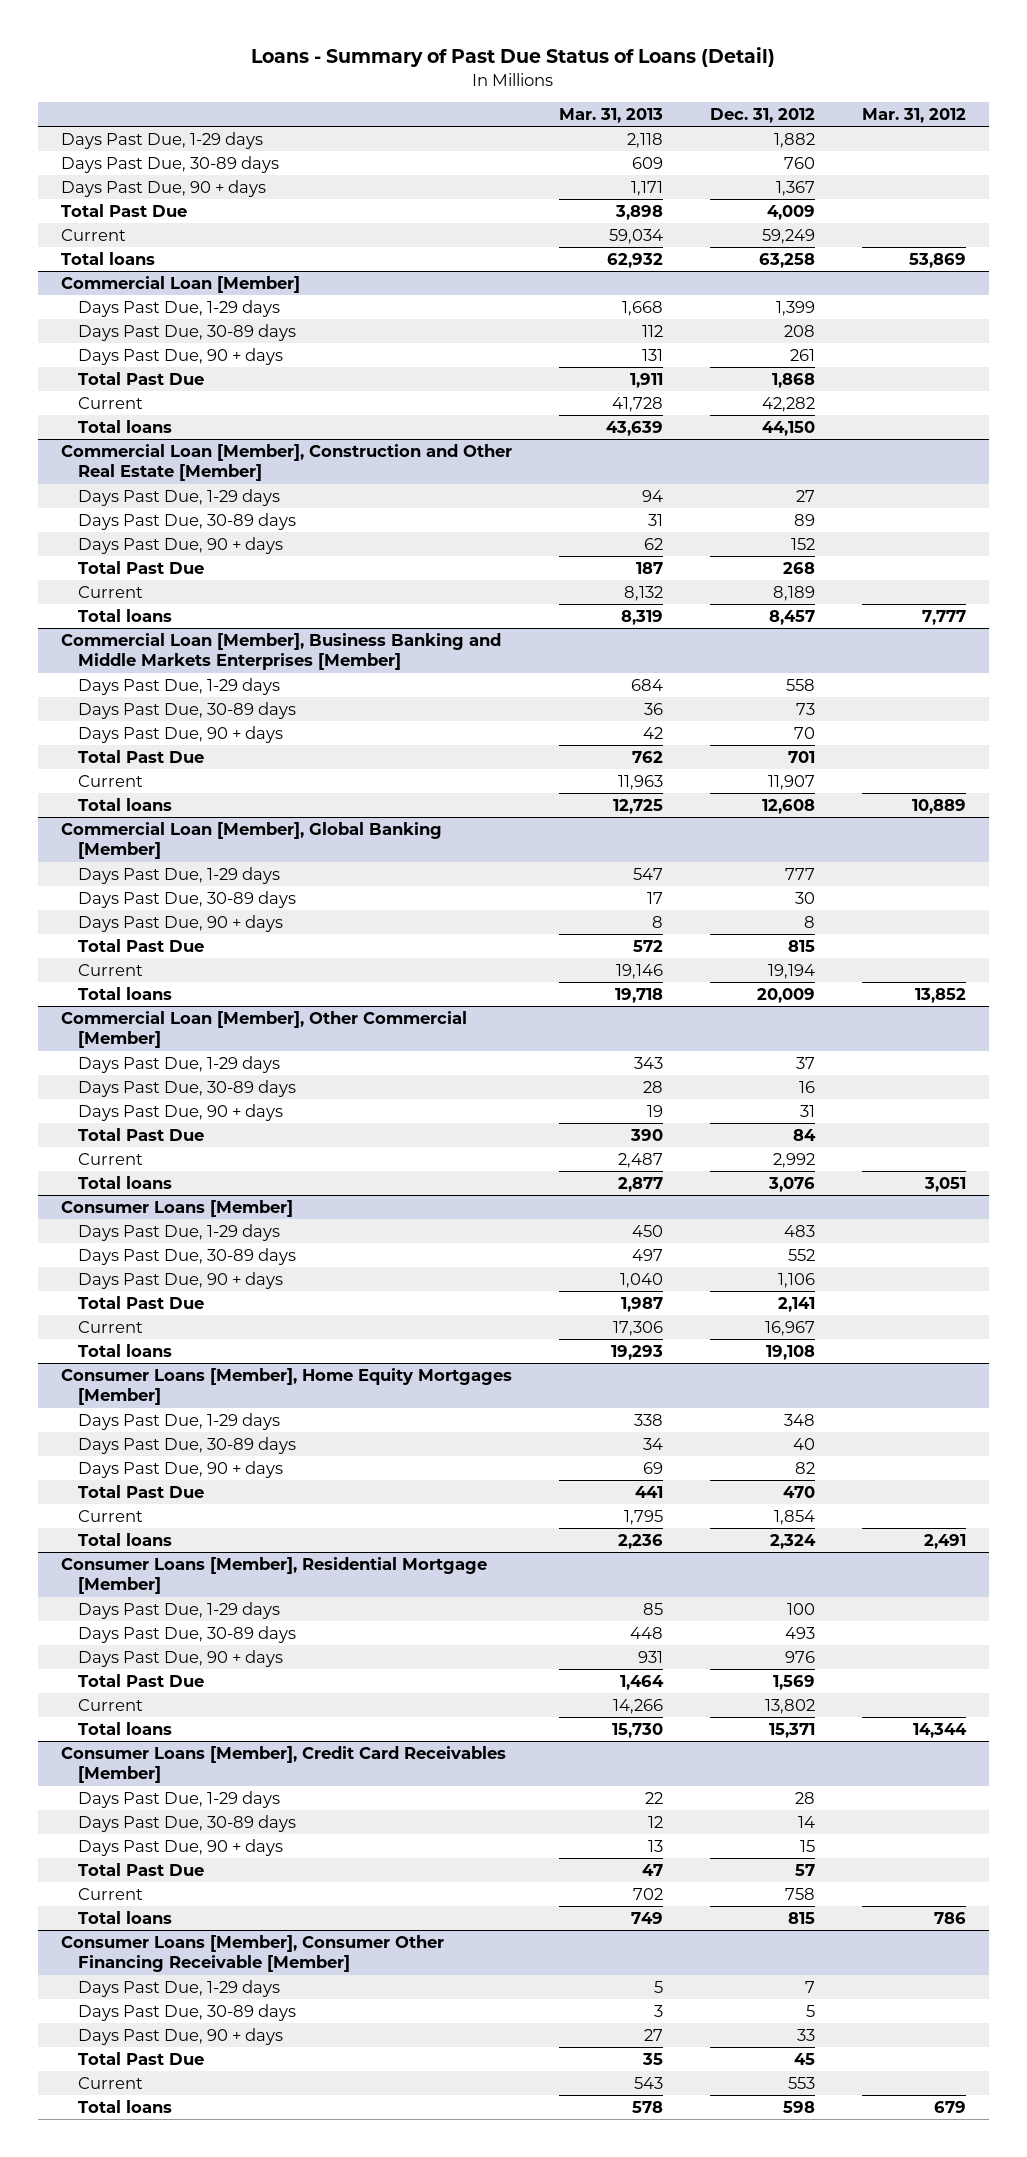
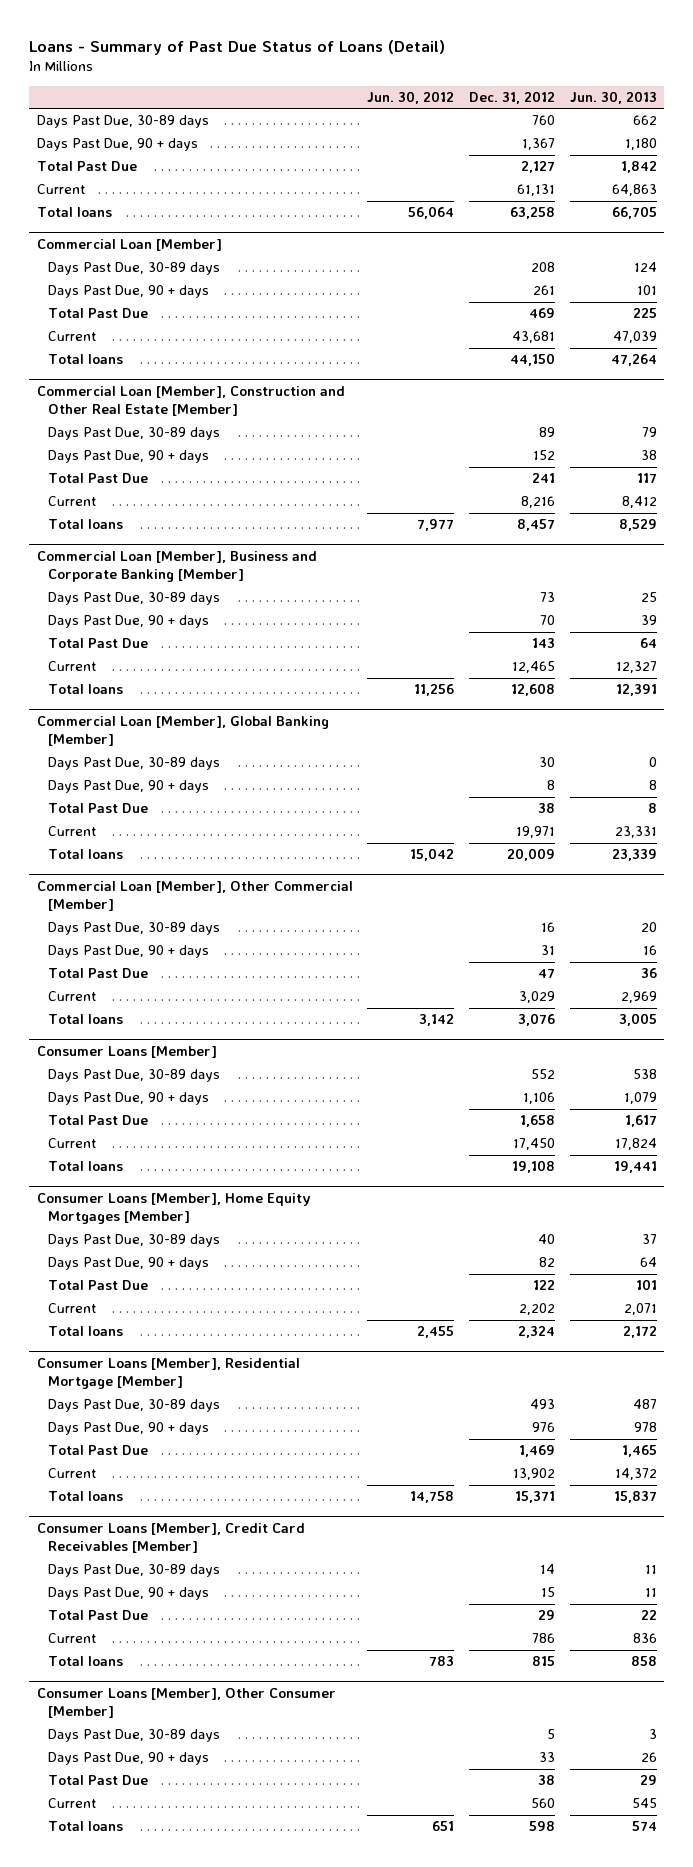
- | Mar. 31, 2013 | Dec. 31, 2012 | Mar. 31, 2012
+ | Jun. 30, 2012 | Dec. 31, 2012 | Jun. 30, 2013
- Days Past Due, 1-29 days | 2,118 | 1,882 |
- Total Past Due | 3,898 | 4,009 |
- Current | 59,034 | 59,249 |
+ Total Past Due | | 2,127 | 1,842
+ Current | | 61,131 | 64,863
@ Commercial Loan [Member]
- Days Past Due, 1-29 days | 1,668 | 1,399 |
- Total Past Due | 1,911 | 1,868 |
- Current | 41,728 | 42,282 |
+ Total Past Due | | 469 | 225
+ Current | | 43,681 | 47,039
@ Commercial Loan [Member], Construction and Other Real Estate [Member]
- Days Past Due, 1-29 days | 94 | 27 |
- Total Past Due | 187 | 268 |
- Current | 8,132 | 8,189 |
+ Total Past Due | | 241 | 117
+ Current | | 8,216 | 8,412
- Commercial Loan [Member], Business Banking and Middle Markets Enterprises [Member]
- Days Past Due, 1-29 days | 684 | 558 |
+ Commercial Loan [Member], Business and Corporate Banking [Member]
- Total Past Due | 762 | 701 |
- Current | 11,963 | 11,907 |
+ Total Past Due | | 143 | 64
+ Current | | 12,465 | 12,327
@ Commercial Loan [Member], Global Banking [Member]
- Days Past Due, 1-29 days | 547 | 777 |
- Total Past Due | 572 | 815 |
- Current | 19,146 | 19,194 |
+ Total Past Due | | 38 | 8
+ Current | | 19,971 | 23,331
@ Commercial Loan [Member], Other Commercial [Member]
- Days Past Due, 1-29 days | 343 | 37 |
- Total Past Due | 390 | 84 |
- Current | 2,487 | 2,992 |
+ Total Past Due | | 47 | 36
+ Current | | 3,029 | 2,969
@ Consumer Loans [Member]
- Days Past Due, 1-29 days | 450 | 483 |
- Total Past Due | 1,987 | 2,141 |
- Current | 17,306 | 16,967 |
+ Total Past Due | | 1,658 | 1,617
+ Current | | 17,450 | 17,824
@ Consumer Loans [Member], Home Equity Mortgages [Member]
- Days Past Due, 1-29 days | 338 | 348 |
- Total Past Due | 441 | 470 |
- Current | 1,795 | 1,854 |
+ Total Past Due | | 122 | 101
+ Current | | 2,202 | 2,071
@ Consumer Loans [Member], Residential Mortgage [Member]
- Days Past Due, 1-29 days | 85 | 100 |
- Total Past Due | 1,464 | 1,569 |
- Current | 14,266 | 13,802 |
+ Total Past Due | | 1,469 | 1,465
+ Current | | 13,902 | 14,372
@ Consumer Loans [Member], Credit Card Receivables [Member]
- Days Past Due, 1-29 days | 22 | 28 |
- Total Past Due | 47 | 57 |
- Current | 702 | 758 |
+ Total Past Due | | 29 | 22
+ Current | | 786 | 836
- Consumer Loans [Member], Consumer Other Financing Receivable [Member]
- Days Past Due, 1-29 days | 5 | 7 |
+ Consumer Loans [Member], Other Consumer [Member]
- Total Past Due | 35 | 45 |
- Current | 543 | 553 |
+ Total Past Due | | 38 | 29
+ Current | | 560 | 545

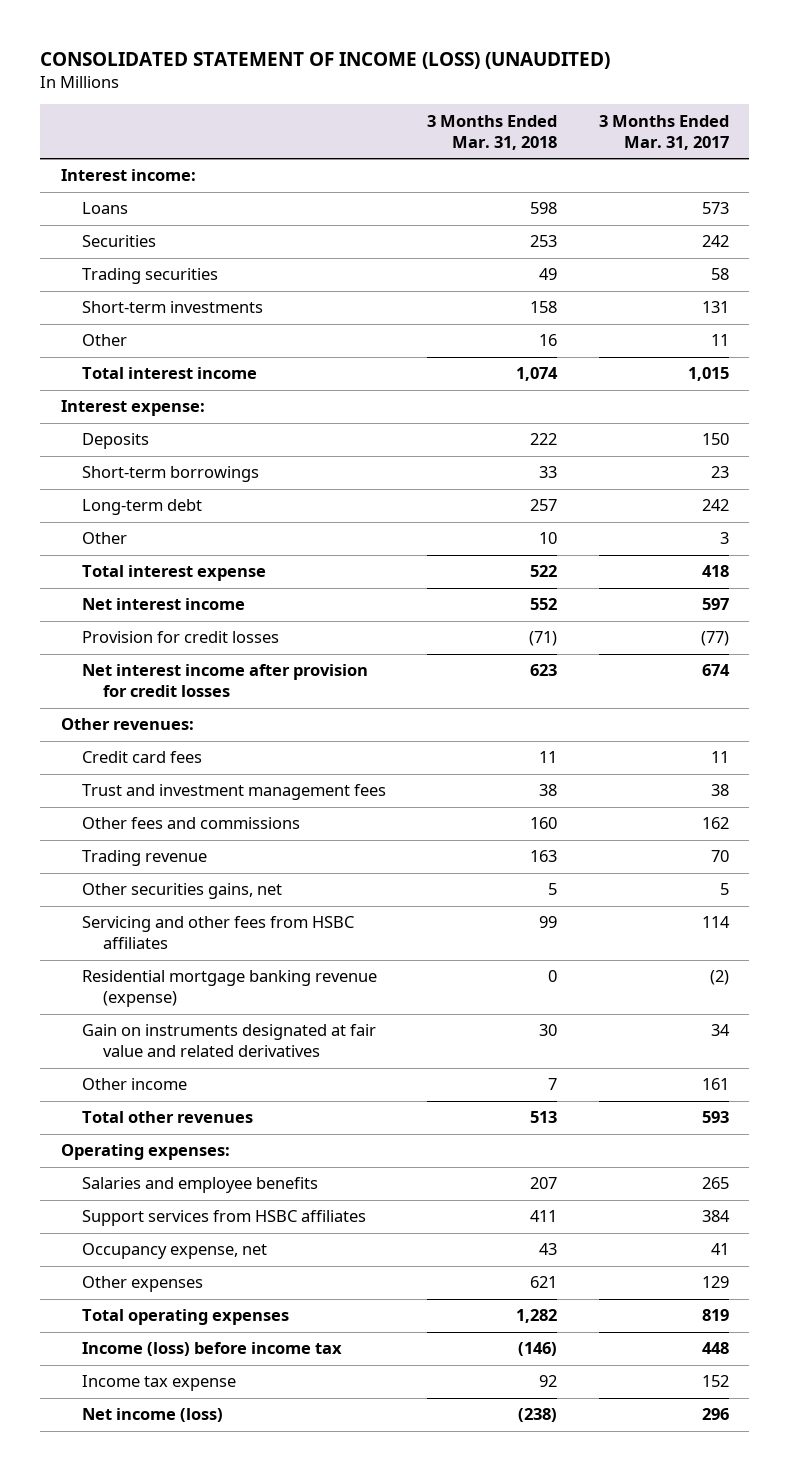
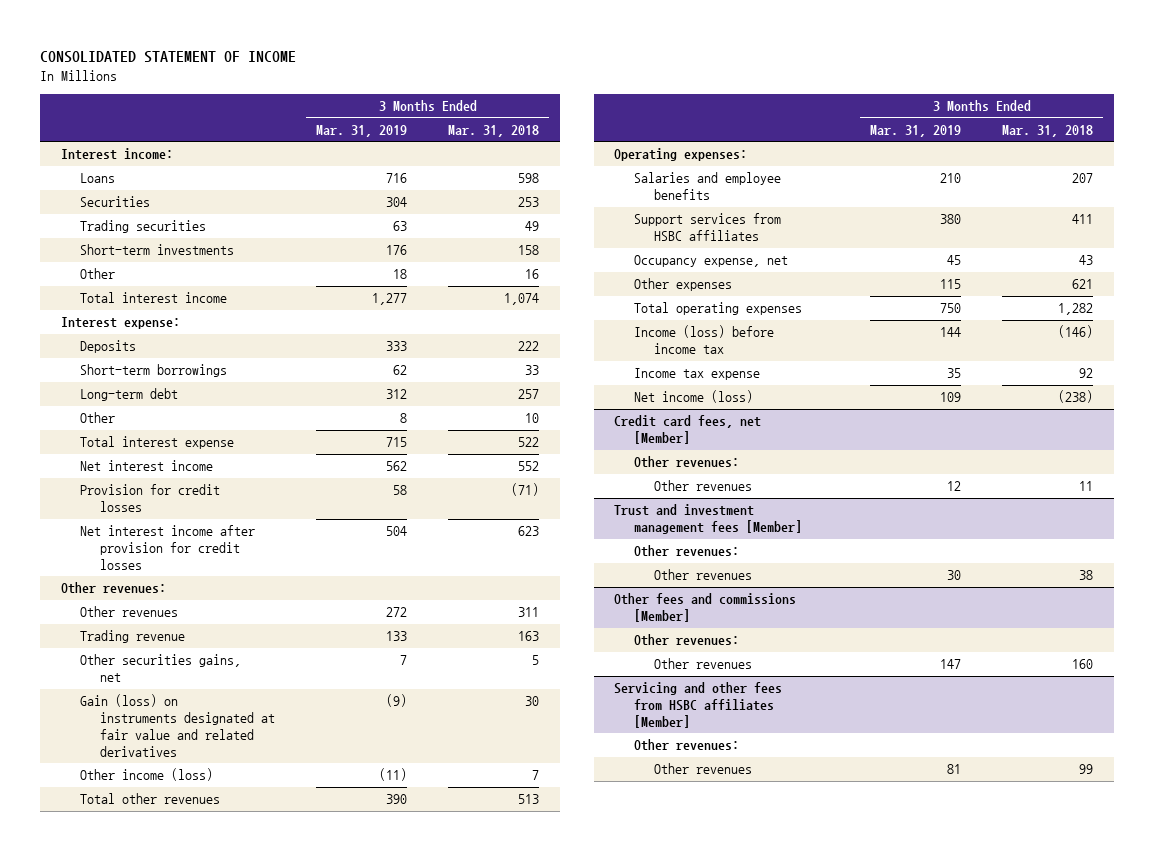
- CONSOLIDATED STATEMENT OF INCOME (LOSS) (UNAUDITED)
+ CONSOLIDATED STATEMENT OF INCOME
- | 3 Months Ended Mar. 31, 2018 | 3 Months Ended Mar. 31, 2017
+ | 3 Months Ended Mar. 31, 2019 | 3 Months Ended Mar. 31, 2018
- Credit card fees | 11 | 11
- Trust and investment management fees | 38 | 38
- Other fees and commissions | 160 | 162
+ Other revenues | 272 | 311
- Servicing and other fees from HSBC affiliates | 99 | 114
- Residential mortgage banking revenue (expense) | 0 | (2)
- Gain on instruments designated at fair value and related derivatives | 30 | 34
- Other income | 7 | 161
+ Gain (loss) on instruments designated at fair value and related derivatives | (9) | 30
+ Other income (loss) | (11) | 7
+ Credit card fees, net [Member]
+ Other revenues:
+ Other revenues | 12 | 11
+ Trust and investment management fees [Member]
+ Other revenues:
+ Other revenues | 30 | 38
+ Other fees and commissions [Member]
+ Other revenues:
+ Other revenues | 147 | 160
+ Servicing and other fees from HSBC affiliates [Member]
+ Other revenues:
+ Other revenues | 81 | 99

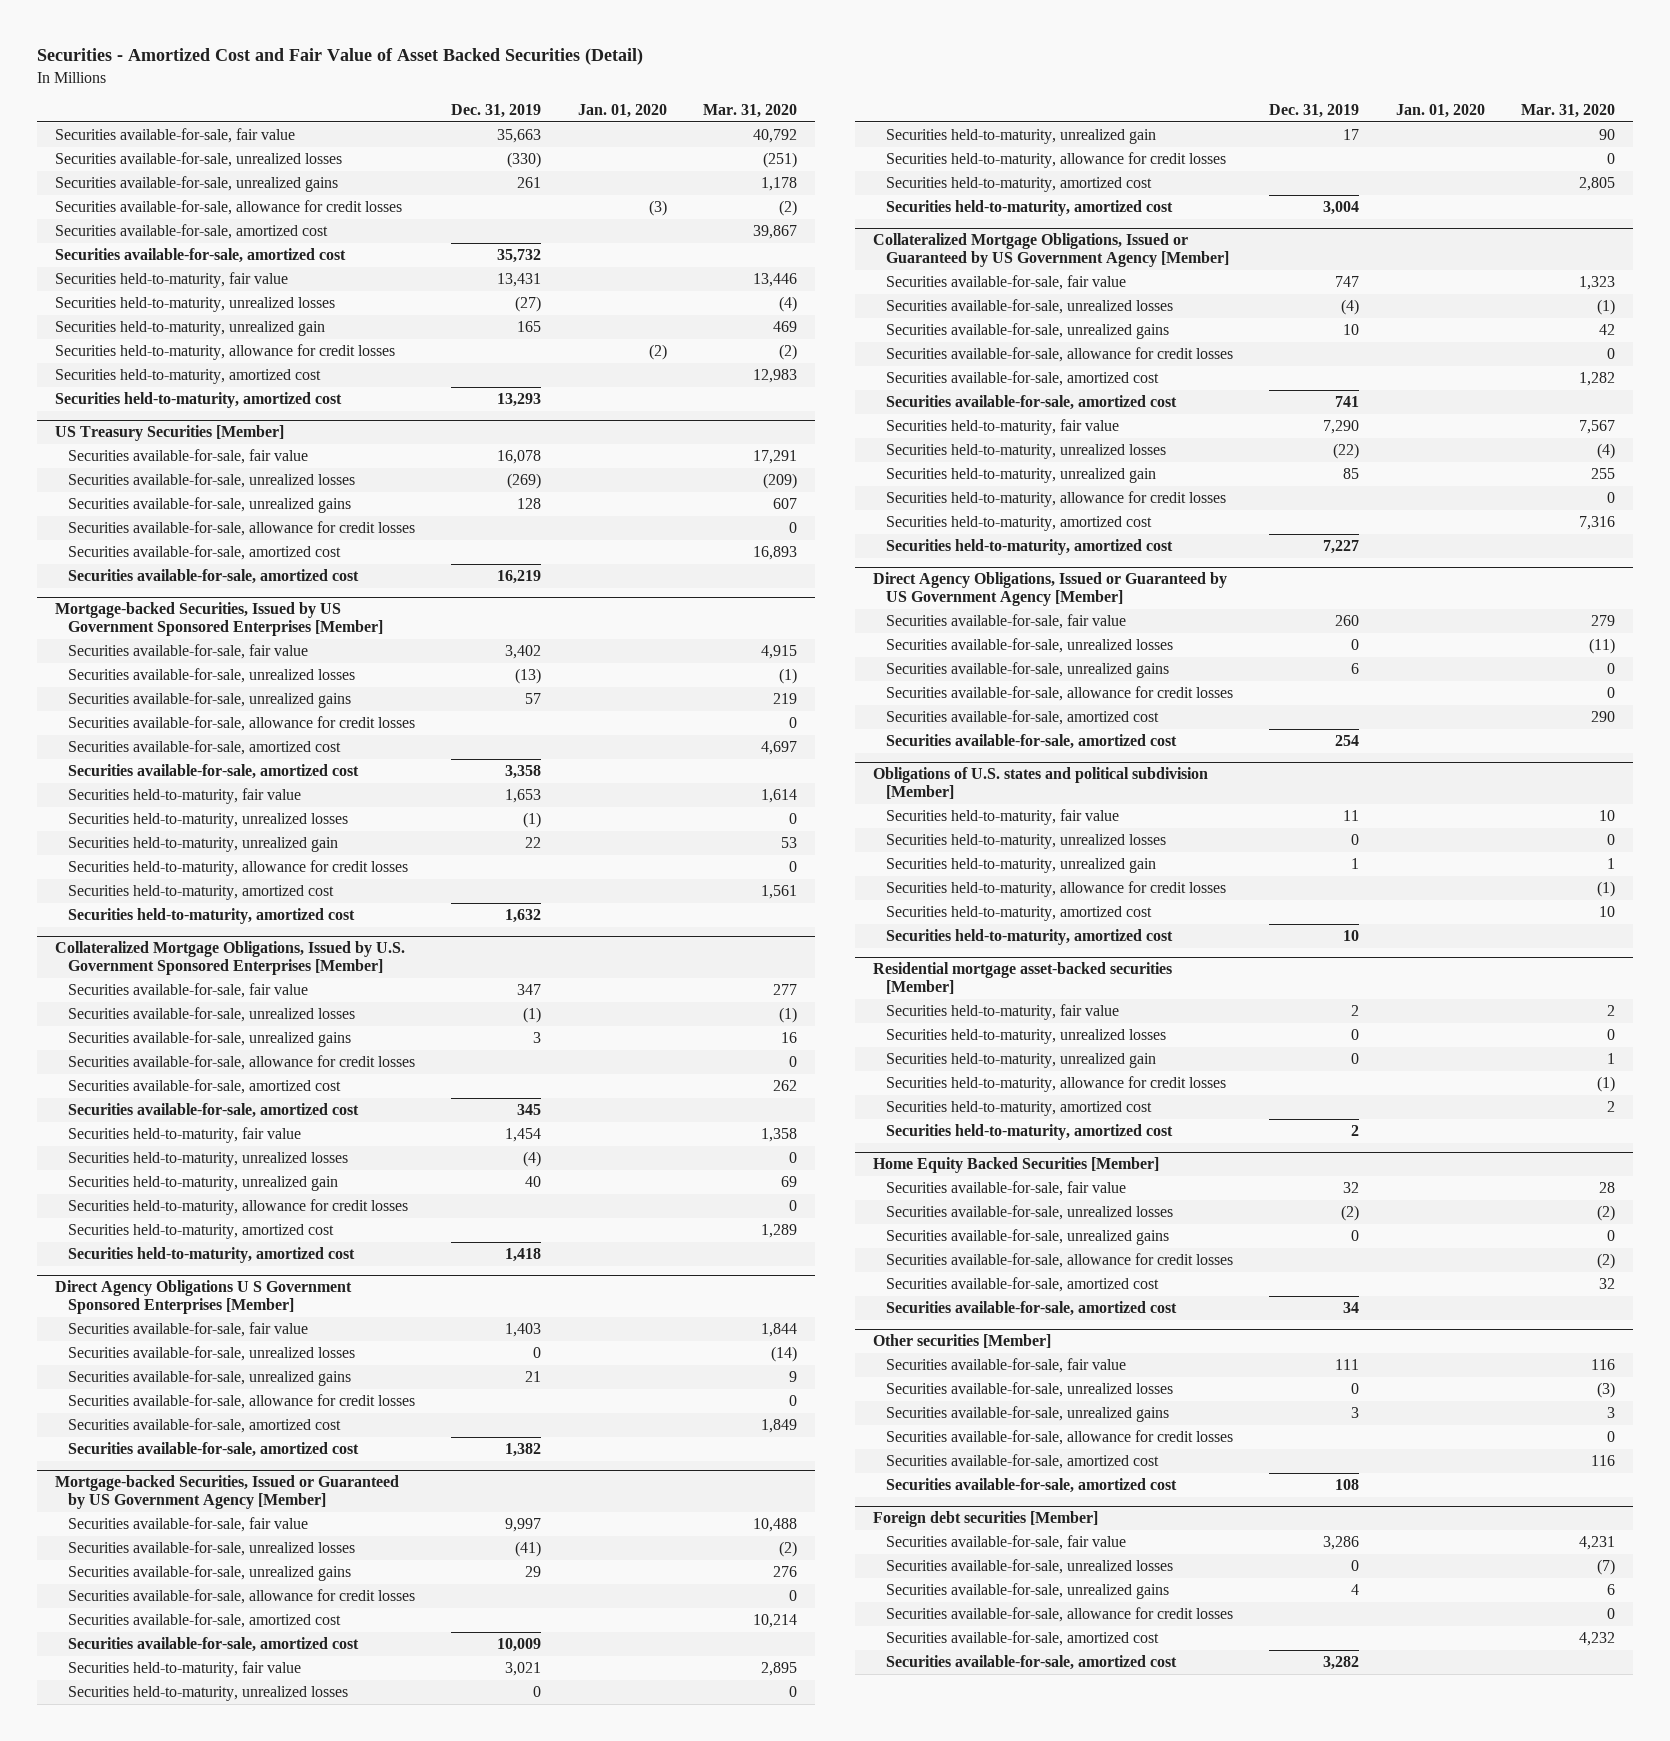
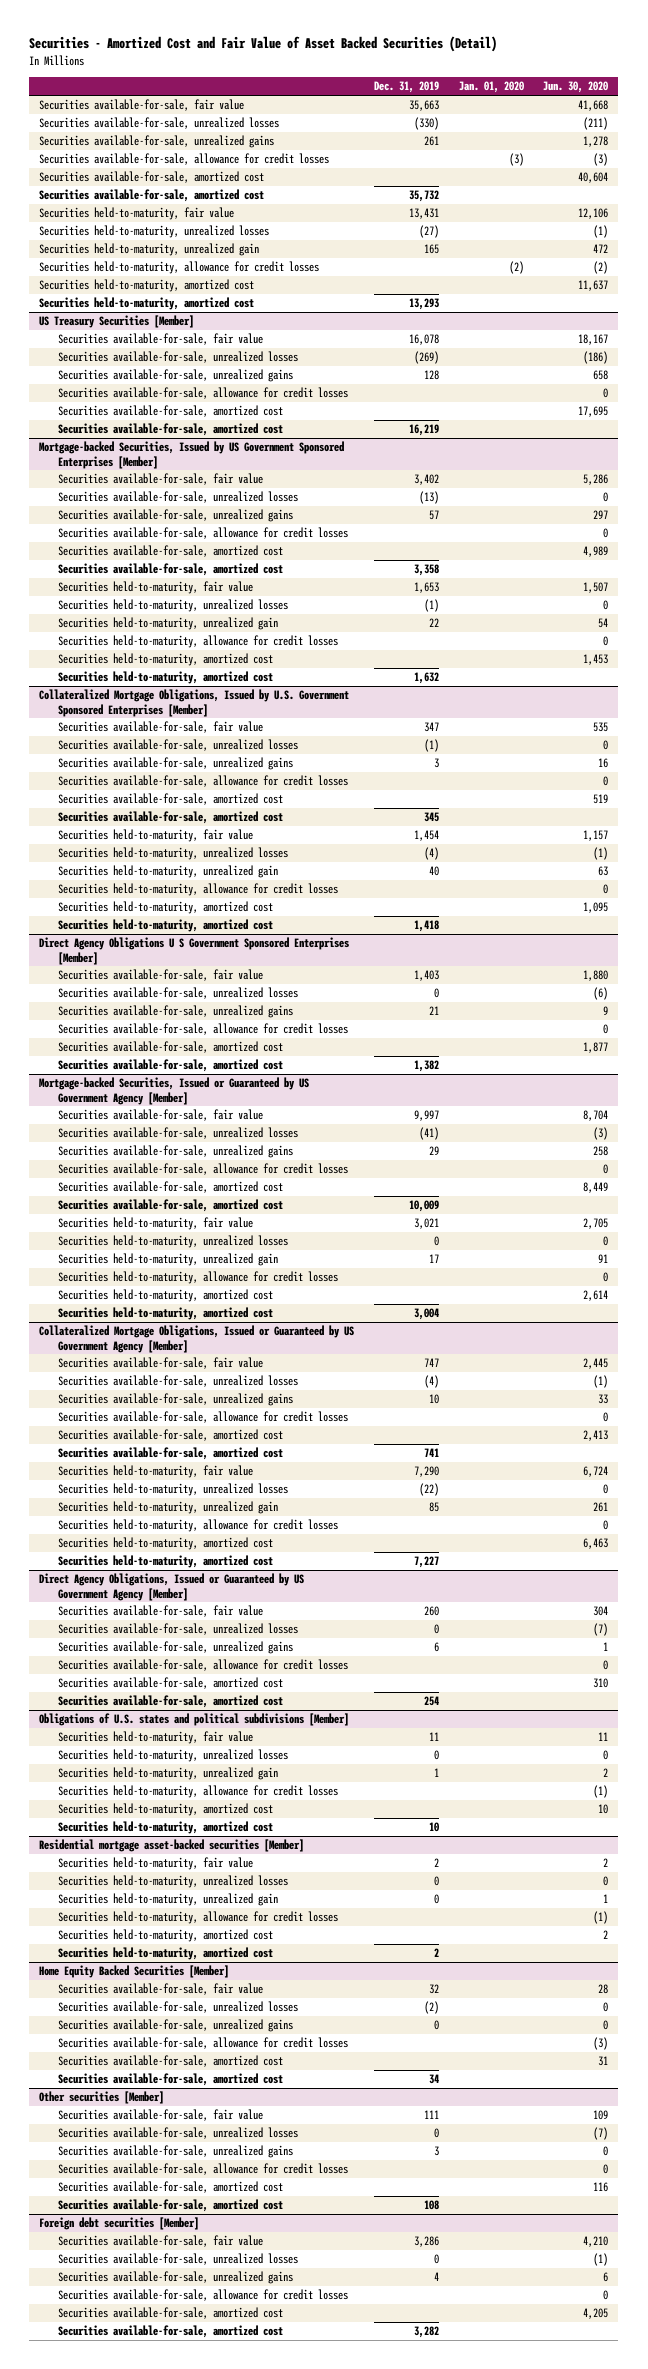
- | Dec. 31, 2019 | Jan. 01, 2020 | Mar. 31, 2020
+ | Dec. 31, 2019 | Jan. 01, 2020 | Jun. 30, 2020
- Obligations of U.S. states and political subdivision [Member]
+ Obligations of U.S. states and political subdivisions [Member]

